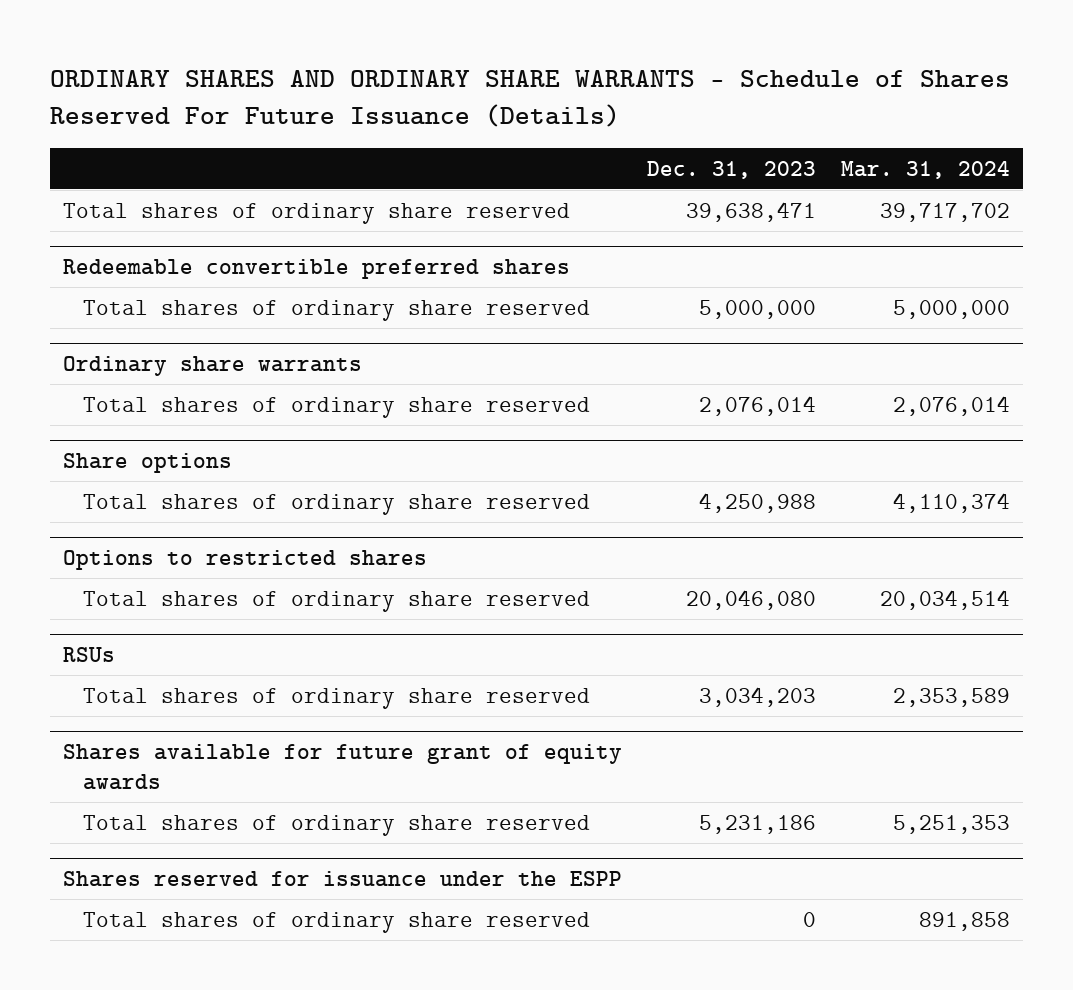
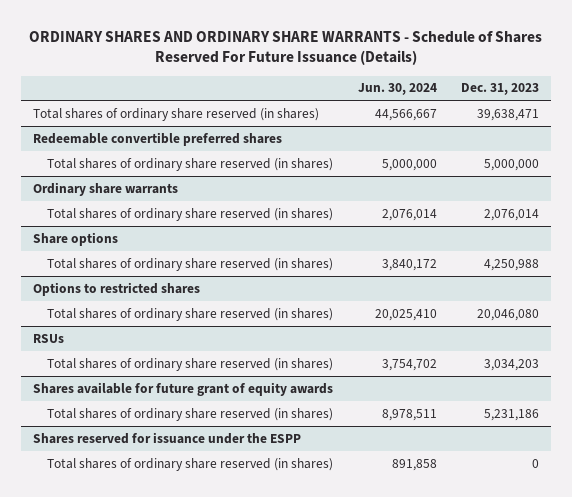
- | Dec. 31, 2023 | Mar. 31, 2024
+ | Jun. 30, 2024 | Dec. 31, 2023
- Total shares of ordinary share reserved | 39,638,471 | 39,717,702
+ Total shares of ordinary share reserved (in shares) | 44,566,667 | 39,638,471
@ Redeemable convertible preferred shares
- Total shares of ordinary share reserved | 5,000,000 | 5,000,000
+ Total shares of ordinary share reserved (in shares) | 5,000,000 | 5,000,000
@ Ordinary share warrants
- Total shares of ordinary share reserved | 2,076,014 | 2,076,014
+ Total shares of ordinary share reserved (in shares) | 2,076,014 | 2,076,014
@ Share options
- Total shares of ordinary share reserved | 4,250,988 | 4,110,374
+ Total shares of ordinary share reserved (in shares) | 3,840,172 | 4,250,988
@ Options to restricted shares
- Total shares of ordinary share reserved | 20,046,080 | 20,034,514
+ Total shares of ordinary share reserved (in shares) | 20,025,410 | 20,046,080
@ RSUs
- Total shares of ordinary share reserved | 3,034,203 | 2,353,589
+ Total shares of ordinary share reserved (in shares) | 3,754,702 | 3,034,203
@ Shares available for future grant of equity awards
- Total shares of ordinary share reserved | 5,231,186 | 5,251,353
+ Total shares of ordinary share reserved (in shares) | 8,978,511 | 5,231,186
@ Shares reserved for issuance under the ESPP
- Total shares of ordinary share reserved | 0 | 891,858
+ Total shares of ordinary share reserved (in shares) | 891,858 | 0

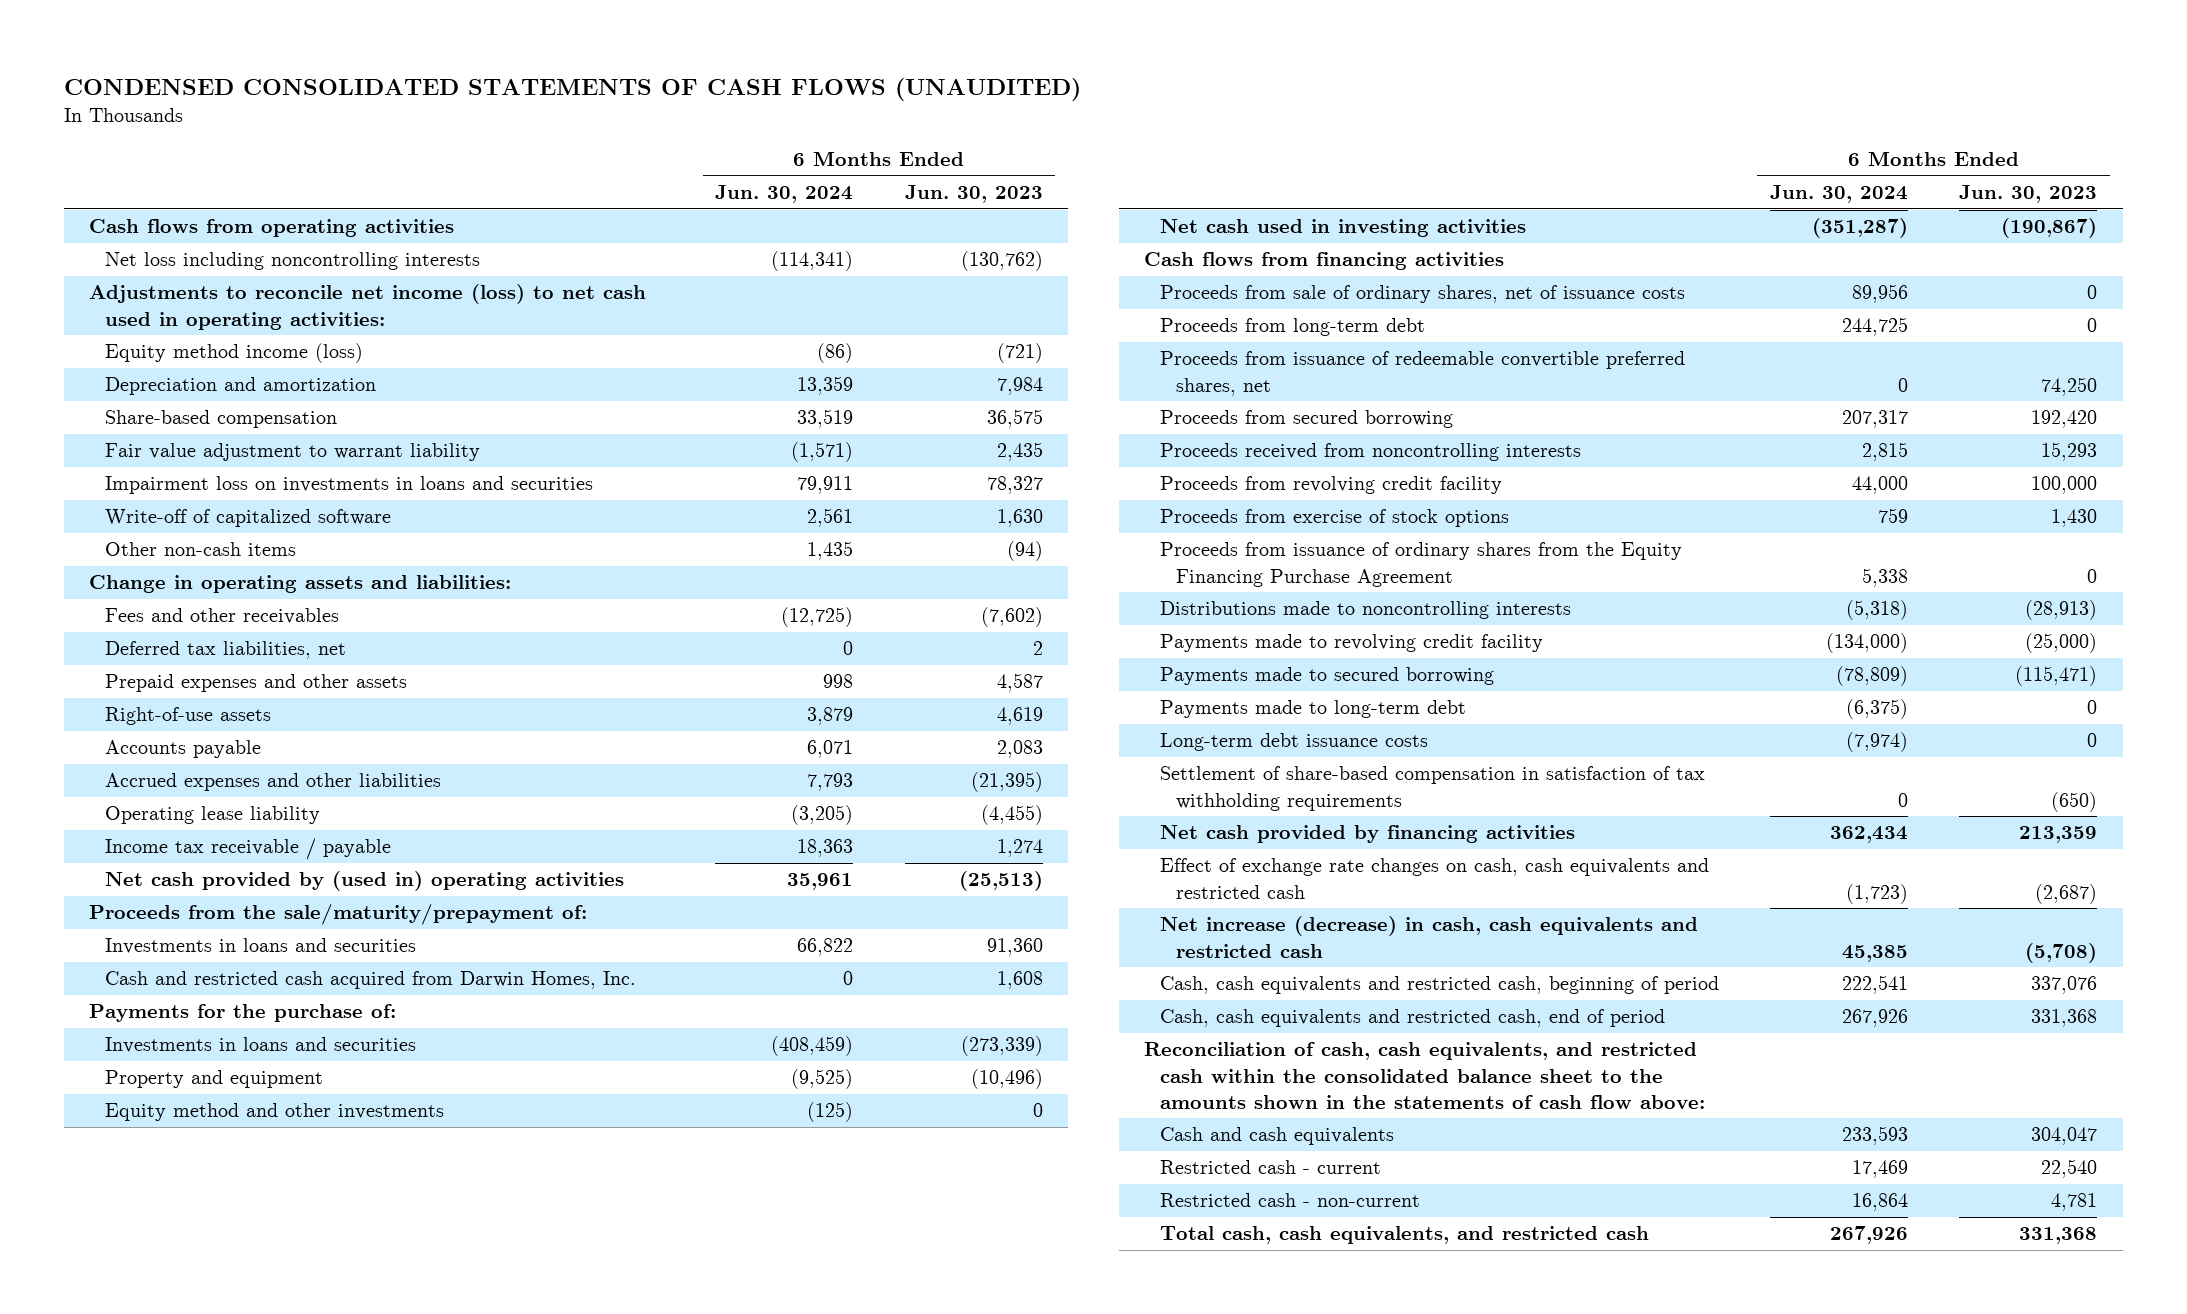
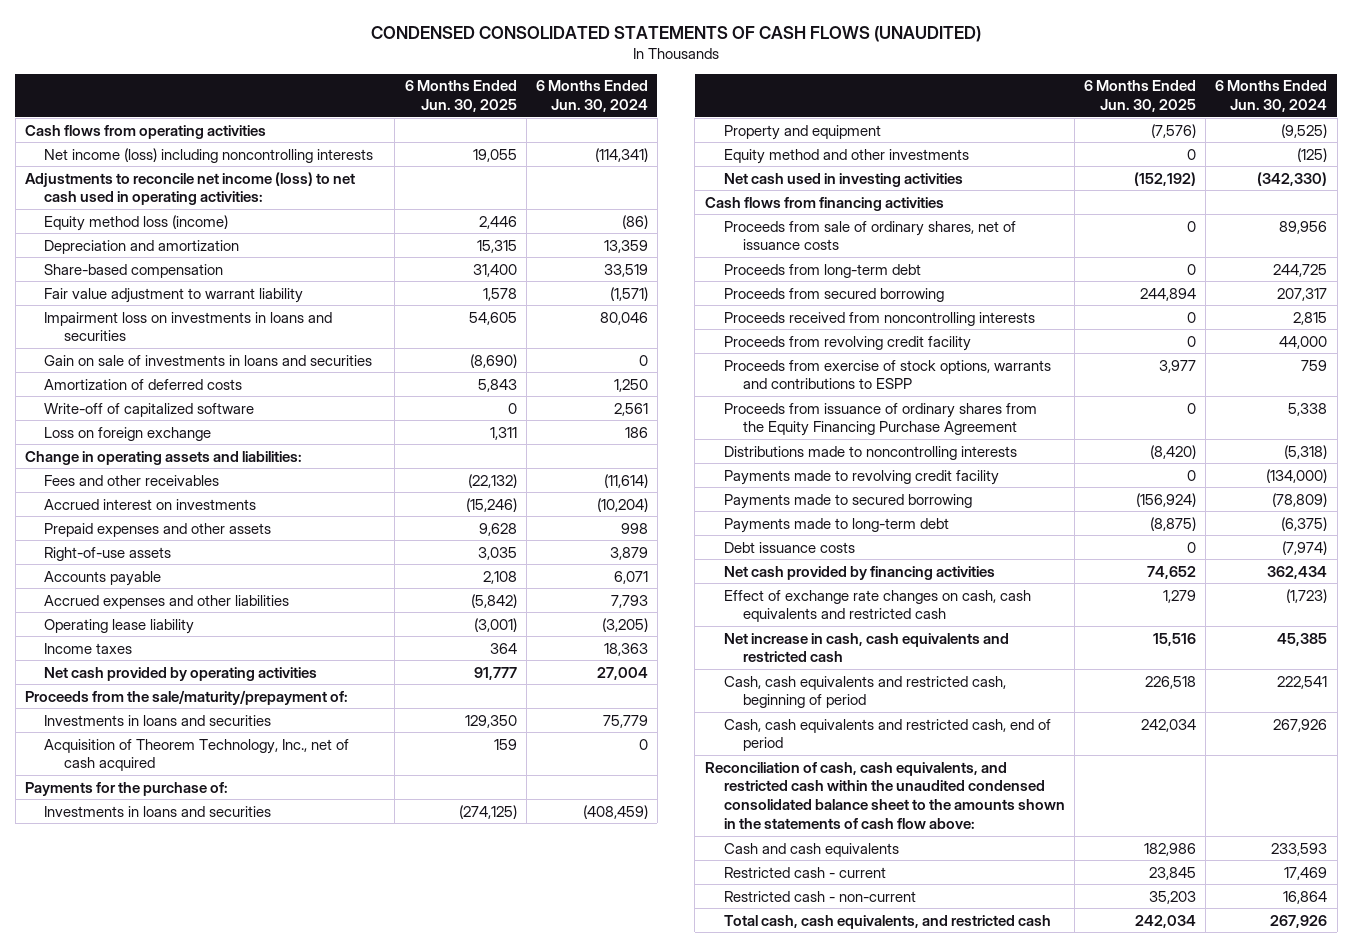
- | 6 Months Ended Jun. 30, 2024 | 6 Months Ended Jun. 30, 2023
+ | 6 Months Ended Jun. 30, 2025 | 6 Months Ended Jun. 30, 2024
- Net loss including noncontrolling interests | (114,341) | (130,762)
+ Net income (loss) including noncontrolling interests | 19,055 | (114,341)
- Equity method income (loss) | (86) | (721)
+ Equity method loss (income) | 2,446 | (86)
- Impairment loss on investments in loans and securities | 79,911 | 78,327
+ Impairment loss on investments in loans and securities | 54,605 | 80,046
+ Gain on sale of investments in loans and securities | (8,690) | 0
+ Amortization of deferred costs | 5,843 | 1,250
- Other non-cash items | 1,435 | (94)
+ Loss on foreign exchange | 1,311 | 186
- Fees and other receivables | (12,725) | (7,602)
- Deferred tax liabilities, net | 0 | 2
+ Fees and other receivables | (22,132) | (11,614)
+ Accrued interest on investments | (15,246) | (10,204)
- Income tax receivable / payable | 18,363 | 1,274
- Net cash provided by (used in) operating activities | 35,961 | (25,513)
+ Income taxes | 364 | 18,363
+ Net cash provided by operating activities | 91,777 | 27,004
- Investments in loans and securities | 66,822 | 91,360
- Cash and restricted cash acquired from Darwin Homes, Inc. | 0 | 1,608
+ Investments in loans and securities | 129,350 | 75,779
+ Acquisition of Theorem Technology, Inc., net of cash acquired | 159 | 0
- Net cash used in investing activities | (351,287) | (190,867)
+ Net cash used in investing activities | (152,192) | (342,330)
- Proceeds from issuance of redeemable convertible preferred shares, net | 0 | 74,250
- Proceeds from exercise of stock options | 759 | 1,430
+ Proceeds from exercise of stock options, warrants and contributions to ESPP | 3,977 | 759
- Long-term debt issuance costs | (7,974) | 0
- Settlement of share-based compensation in satisfaction of tax withholding requirements | 0 | (650)
+ Debt issuance costs | 0 | (7,974)
- Net increase (decrease) in cash, cash equivalents and restricted cash | 45,385 | (5,708)
+ Net increase in cash, cash equivalents and restricted cash | 15,516 | 45,385
- Reconciliation of cash, cash equivalents, and restricted cash within the consolidated balance sheet to the amounts shown in the statements of cash flow above:
+ Reconciliation of cash, cash equivalents, and restricted cash within the unaudited condensed consolidated balance sheet to the amounts shown in the statements of cash flow above:

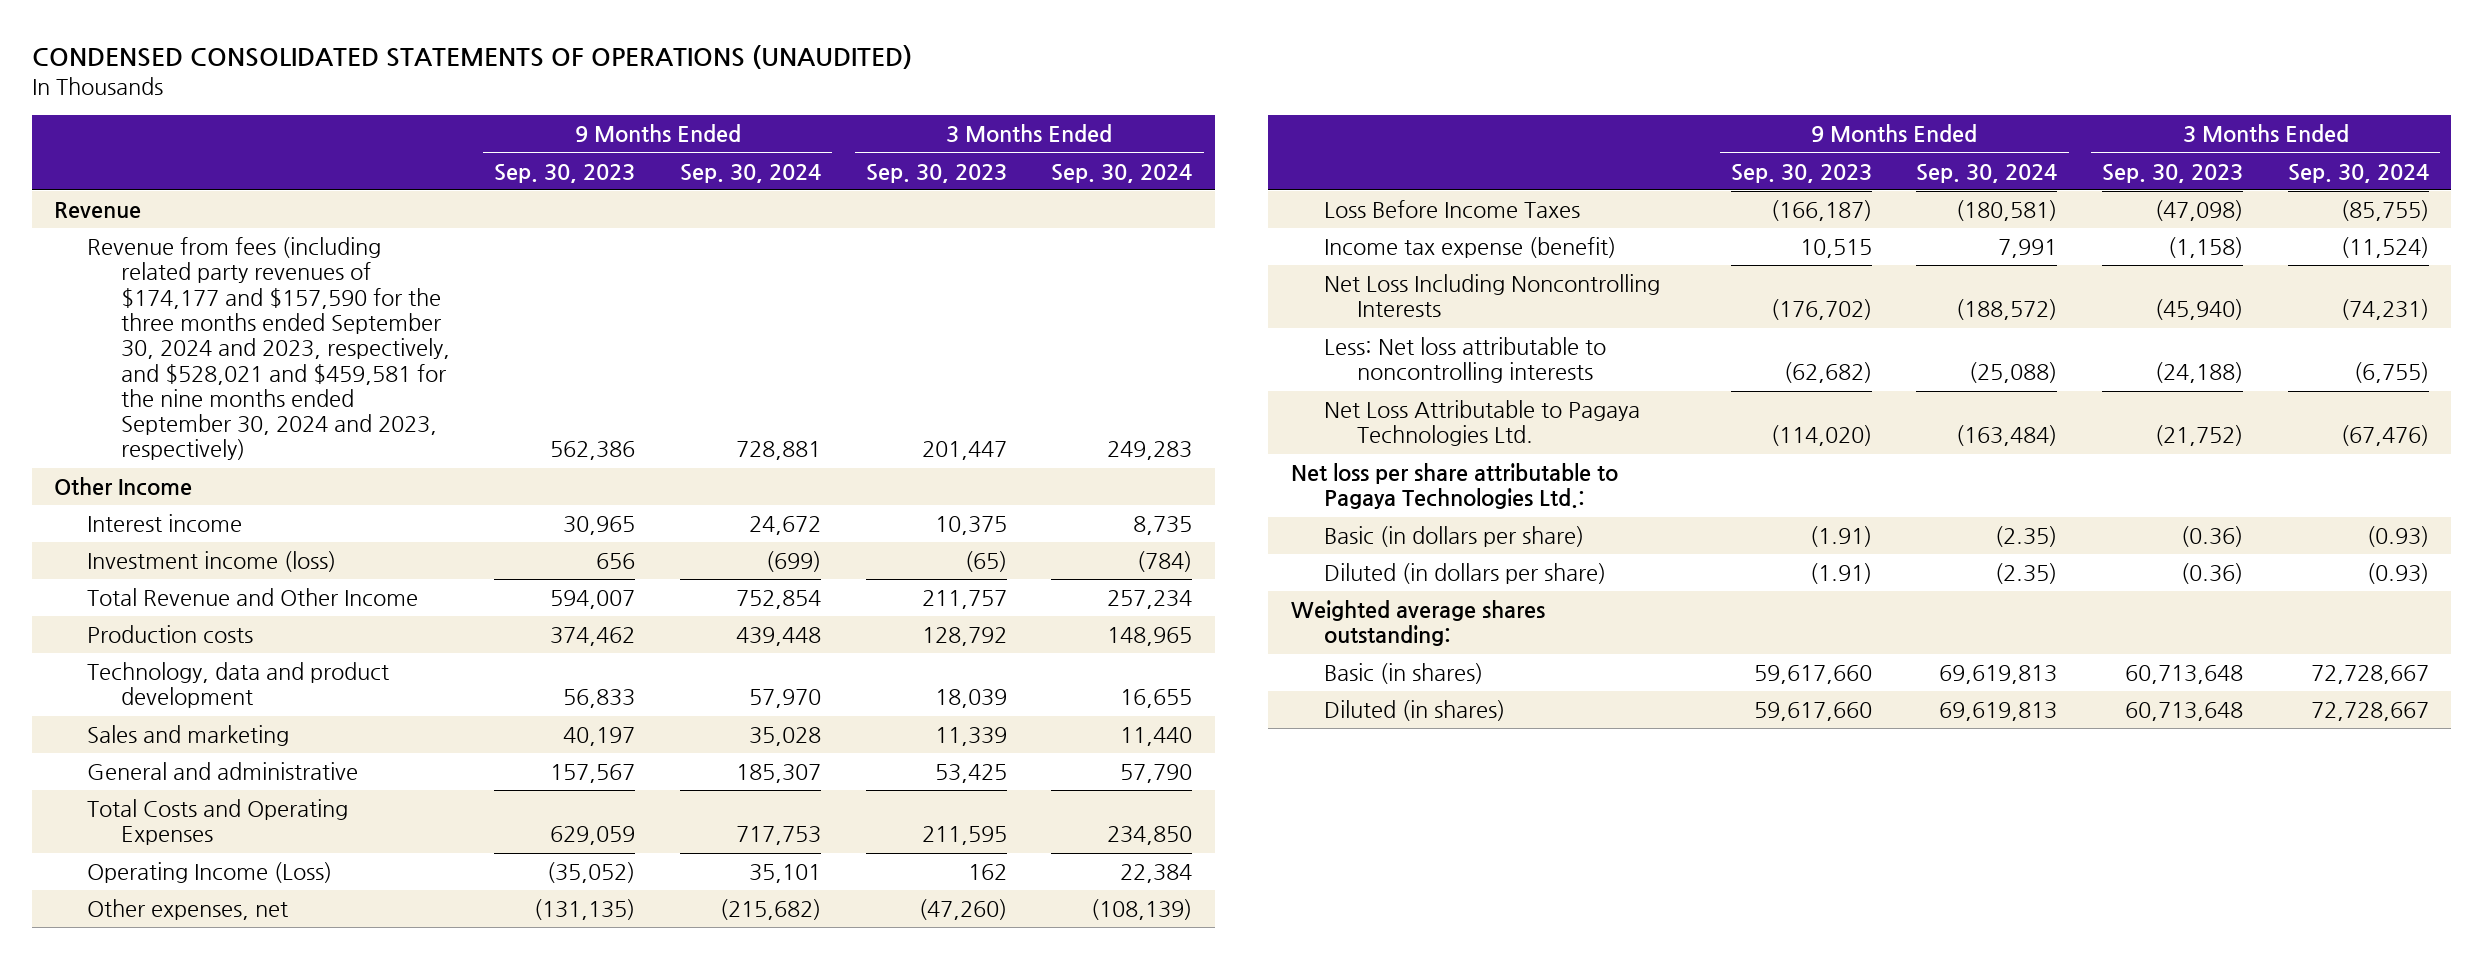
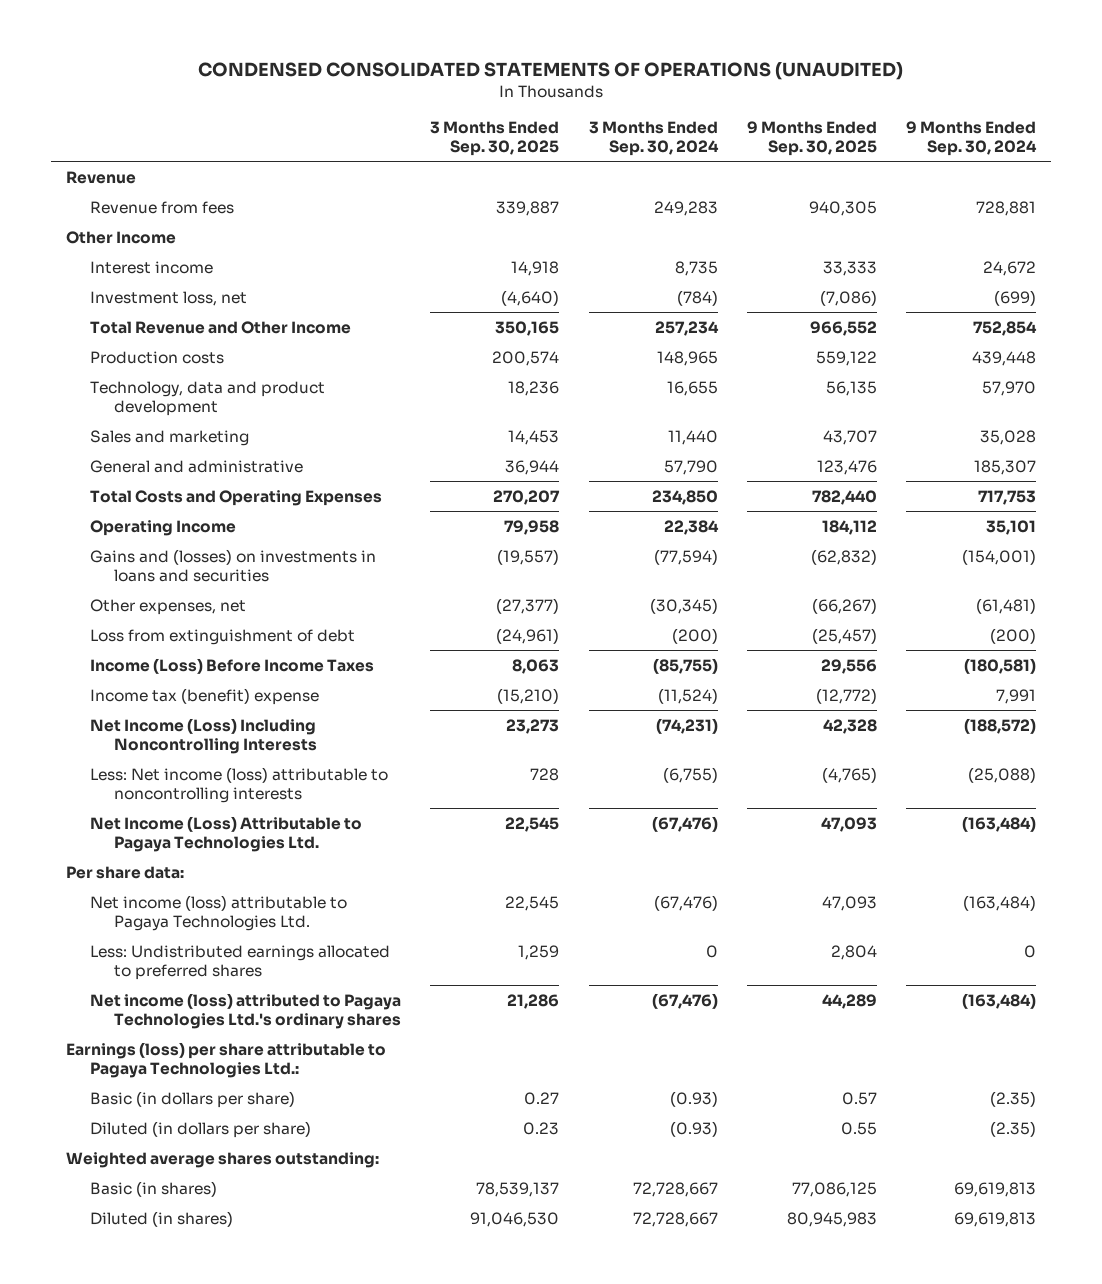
- | 9 Months Ended Sep. 30, 2023 | 9 Months Ended Sep. 30, 2024 | 3 Months Ended Sep. 30, 2023 | 3 Months Ended Sep. 30, 2024
+ | 3 Months Ended Sep. 30, 2025 | 3 Months Ended Sep. 30, 2024 | 9 Months Ended Sep. 30, 2025 | 9 Months Ended Sep. 30, 2024
- Revenue from fees (including related party revenues of $174,177 and $157,590 for the three months ended September 30, 2024 and 2023, respectively, and $528,021 and $459,581 for the nine months ended September 30, 2024 and 2023, respectively) | 562,386 | 728,881 | 201,447 | 249,283
+ Revenue from fees | 339,887 | 249,283 | 940,305 | 728,881
- Investment income (loss) | 656 | (699) | (65) | (784)
+ Investment loss, net | (4,640) | (784) | (7,086) | (699)
- Operating Income (Loss) | (35,052) | 35,101 | 162 | 22,384
- Other expenses, net | (131,135) | (215,682) | (47,260) | (108,139)
- Loss Before Income Taxes | (166,187) | (180,581) | (47,098) | (85,755)
- Income tax expense (benefit) | 10,515 | 7,991 | (1,158) | (11,524)
- Net Loss Including Noncontrolling Interests | (176,702) | (188,572) | (45,940) | (74,231)
- Less: Net loss attributable to noncontrolling interests | (62,682) | (25,088) | (24,188) | (6,755)
- Net Loss Attributable to Pagaya Technologies Ltd. | (114,020) | (163,484) | (21,752) | (67,476)
- Net loss per share attributable to Pagaya Technologies Ltd.:
+ Operating Income | 79,958 | 22,384 | 184,112 | 35,101
+ Gains and (losses) on investments in loans and securities | (19,557) | (77,594) | (62,832) | (154,001)
+ Other expenses, net | (27,377) | (30,345) | (66,267) | (61,481)
+ Loss from extinguishment of debt | (24,961) | (200) | (25,457) | (200)
+ Income (Loss) Before Income Taxes | 8,063 | (85,755) | 29,556 | (180,581)
+ Income tax (benefit) expense | (15,210) | (11,524) | (12,772) | 7,991
+ Net Income (Loss) Including Noncontrolling Interests | 23,273 | (74,231) | 42,328 | (188,572)
+ Less: Net income (loss) attributable to noncontrolling interests | 728 | (6,755) | (4,765) | (25,088)
+ Net Income (Loss) Attributable to Pagaya Technologies Ltd. | 22,545 | (67,476) | 47,093 | (163,484)
+ Per share data:
+ Net income (loss) attributable to Pagaya Technologies Ltd. | 22,545 | (67,476) | 47,093 | (163,484)
+ Less: Undistributed earnings allocated to preferred shares | 1,259 | 0 | 2,804 | 0
+ Net income (loss) attributed to Pagaya Technologies Ltd.'s ordinary shares | 21,286 | (67,476) | 44,289 | (163,484)
+ Earnings (loss) per share attributable to Pagaya Technologies Ltd.:

